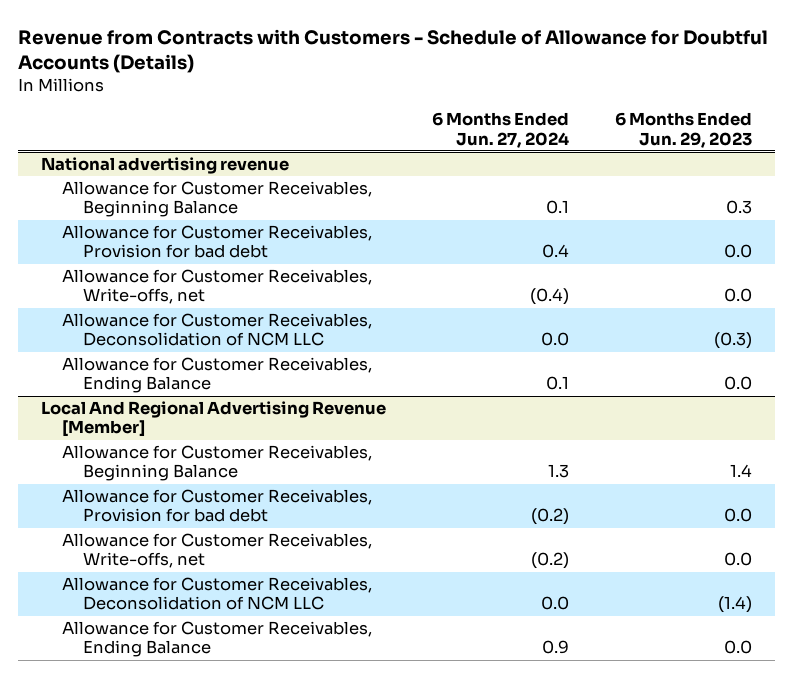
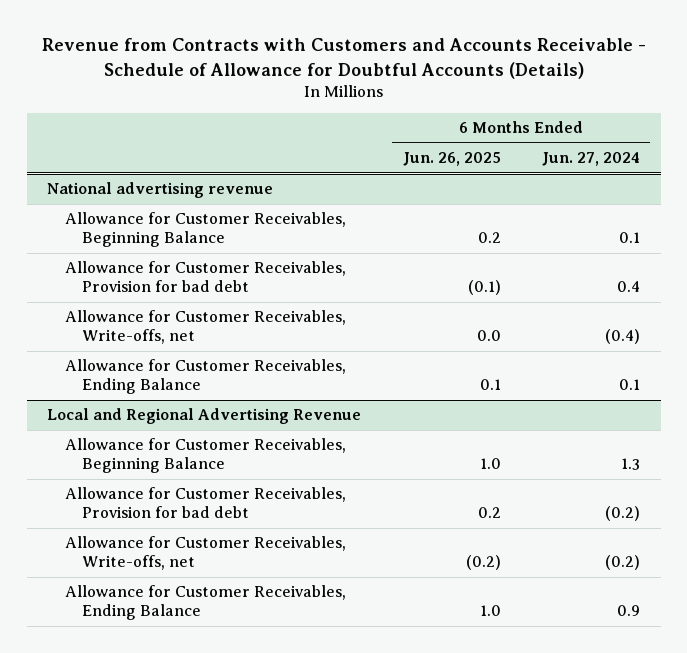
- Revenue from Contracts with Customers - Schedule of Allowance for Doubtful Accounts (Details)
+ Revenue from Contracts with Customers and Accounts Receivable - Schedule of Allowance for Doubtful Accounts (Details)
- | 6 Months Ended Jun. 27, 2024 | 6 Months Ended Jun. 29, 2023
+ | 6 Months Ended Jun. 26, 2025 | 6 Months Ended Jun. 27, 2024
@ National advertising revenue
- Allowance for Customer Receivables, Deconsolidation of NCM LLC | 0.0 | (0.3)
- Local And Regional Advertising Revenue [Member]
+ Local and Regional Advertising Revenue
- Allowance for Customer Receivables, Deconsolidation of NCM LLC | 0.0 | (1.4)

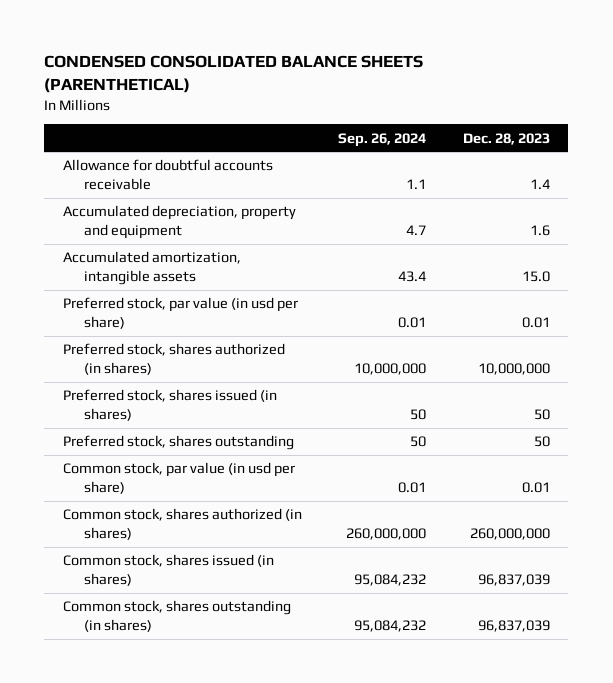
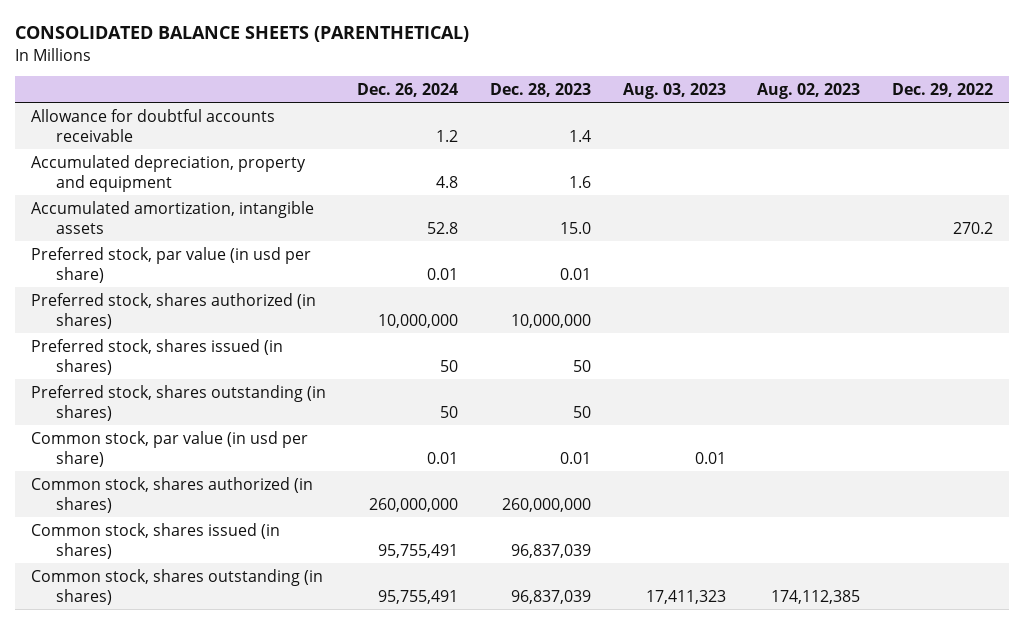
- CONDENSED CONSOLIDATED BALANCE SHEETS (PARENTHETICAL)
+ CONSOLIDATED BALANCE SHEETS (PARENTHETICAL)
- | Sep. 26, 2024 | Dec. 28, 2023
+ | Dec. 26, 2024 | Dec. 28, 2023 | Aug. 03, 2023 | Aug. 02, 2023 | Dec. 29, 2022
- Preferred stock, shares outstanding | 50 | 50
+ Preferred stock, shares outstanding (in shares) | 50 | 50 | | |

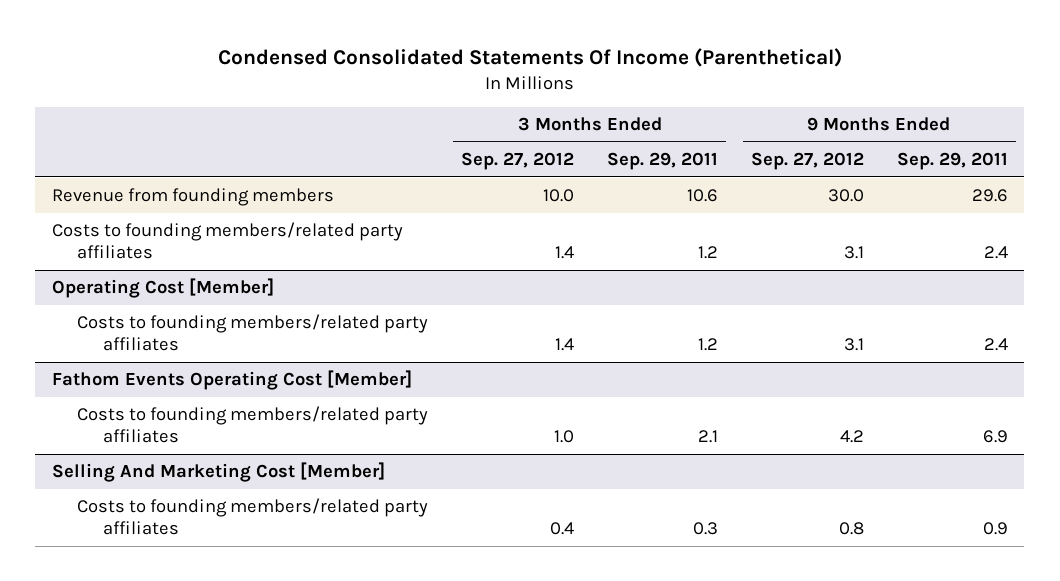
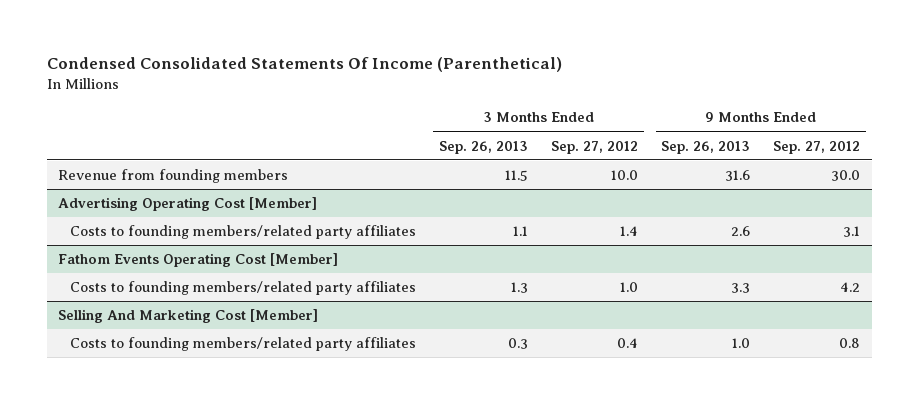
- | 3 Months Ended Sep. 27, 2012 | 3 Months Ended Sep. 29, 2011 | 9 Months Ended Sep. 27, 2012 | 9 Months Ended Sep. 29, 2011
+ | 3 Months Ended Sep. 26, 2013 | 3 Months Ended Sep. 27, 2012 | 9 Months Ended Sep. 26, 2013 | 9 Months Ended Sep. 27, 2012
- Costs to founding members/related party affiliates | 1.4 | 1.2 | 3.1 | 2.4
- Operating Cost [Member]
+ Advertising Operating Cost [Member]

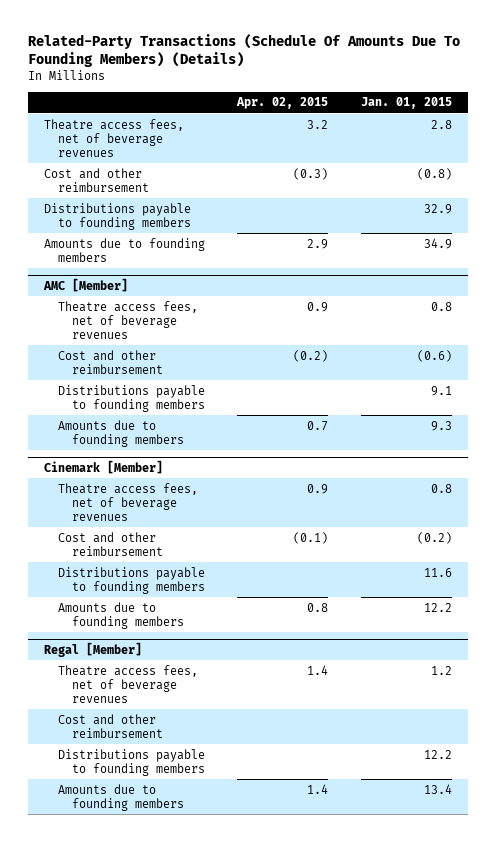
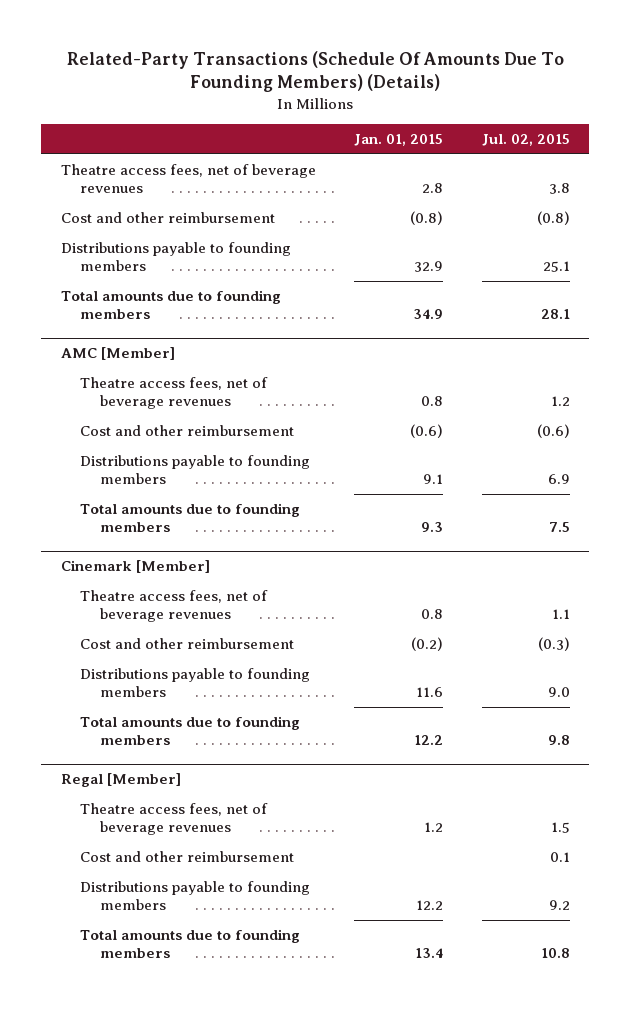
- | Apr. 02, 2015 | Jan. 01, 2015
+ | Jan. 01, 2015 | Jul. 02, 2015
- Amounts due to founding members | 2.9 | 34.9
+ Total amounts due to founding members | 34.9 | 28.1
@ AMC [Member]
- Amounts due to founding members | 0.7 | 9.3
+ Total amounts due to founding members | 9.3 | 7.5
@ Cinemark [Member]
- Amounts due to founding members | 0.8 | 12.2
+ Total amounts due to founding members | 12.2 | 9.8
@ Regal [Member]
- Amounts due to founding members | 1.4 | 13.4
+ Total amounts due to founding members | 13.4 | 10.8

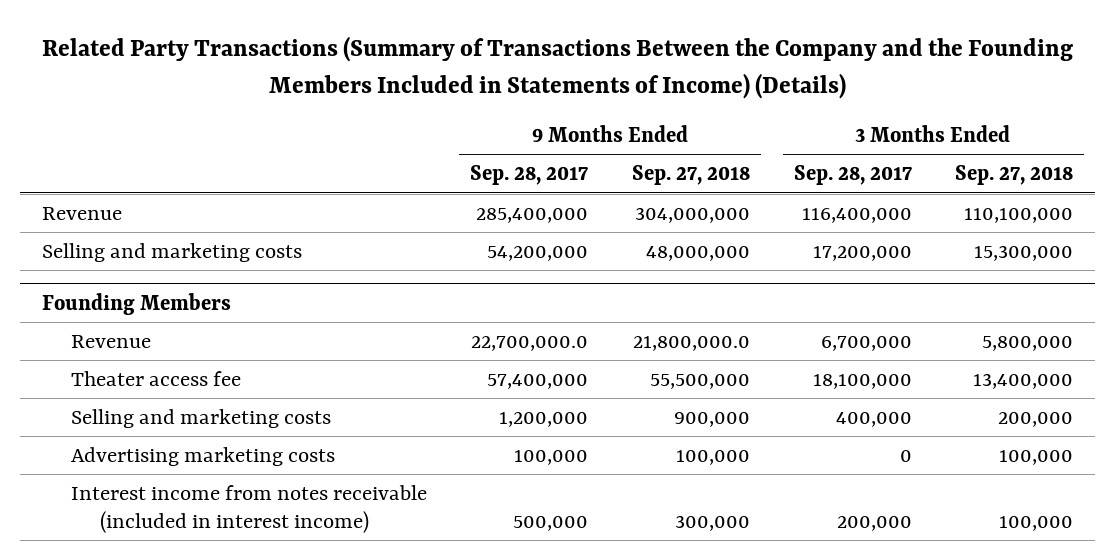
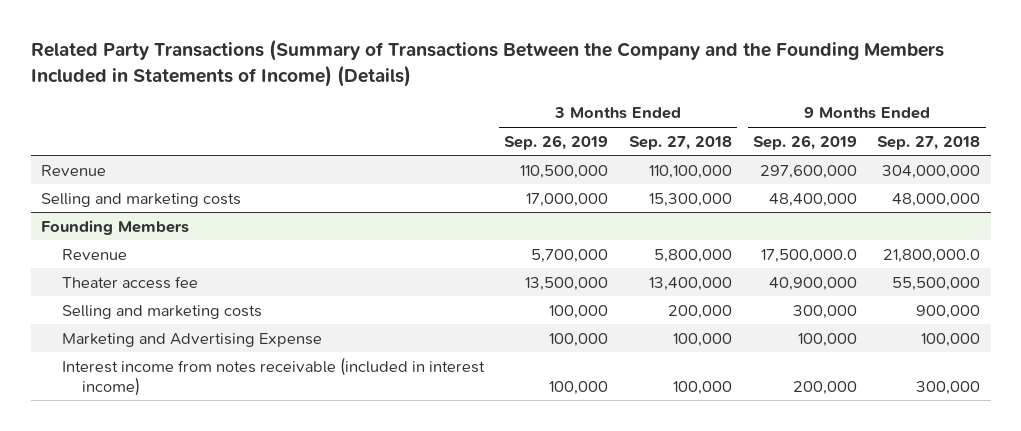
- | 9 Months Ended Sep. 28, 2017 | 9 Months Ended Sep. 27, 2018 | 3 Months Ended Sep. 28, 2017 | 3 Months Ended Sep. 27, 2018
+ | 3 Months Ended Sep. 26, 2019 | 3 Months Ended Sep. 27, 2018 | 9 Months Ended Sep. 26, 2019 | 9 Months Ended Sep. 27, 2018
@ Founding Members
- Advertising marketing costs | 100,000 | 100,000 | 0 | 100,000
+ Marketing and Advertising Expense | 100,000 | 100,000 | 100,000 | 100,000

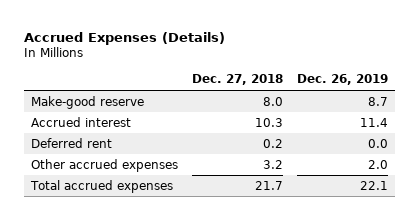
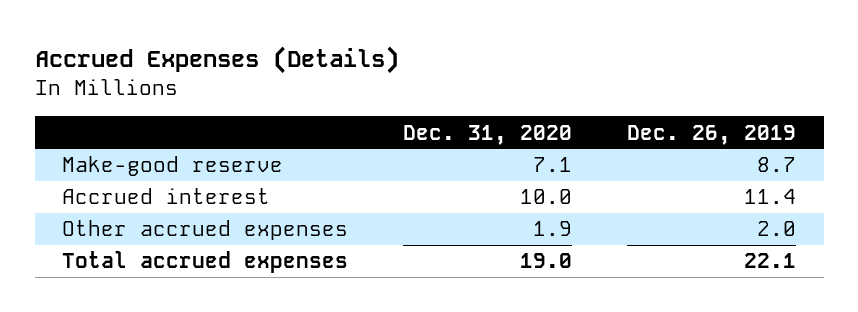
- | Dec. 27, 2018 | Dec. 26, 2019
+ | Dec. 31, 2020 | Dec. 26, 2019
- Deferred rent | 0.2 | 0.0

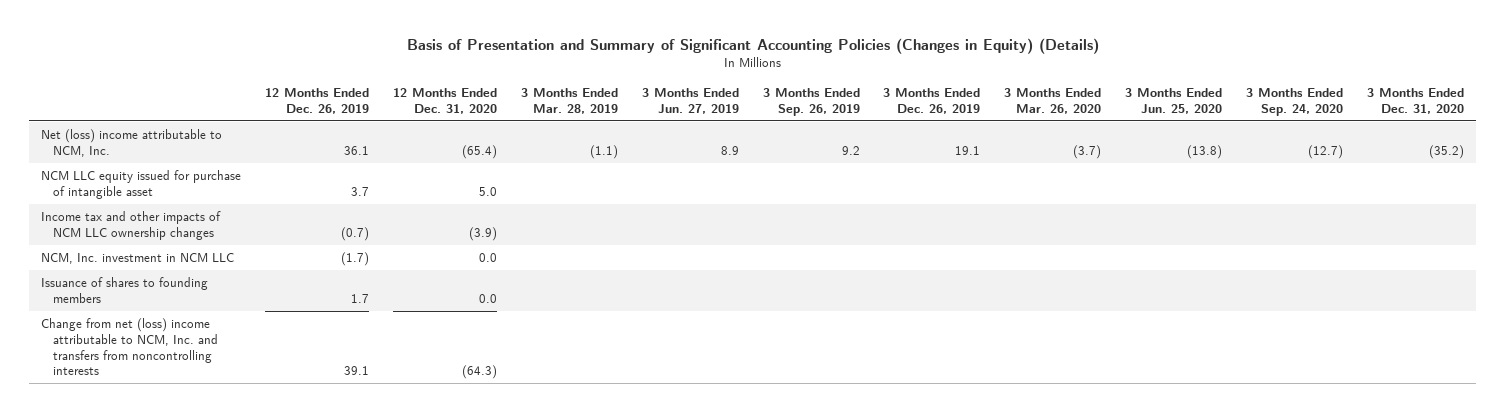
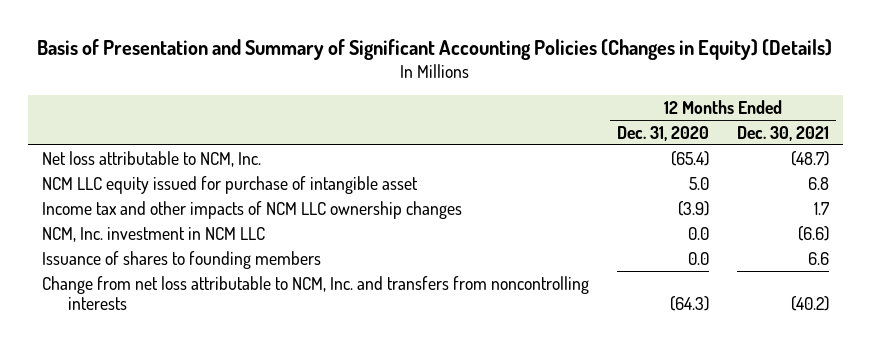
- | 12 Months Ended Dec. 26, 2019 | 12 Months Ended Dec. 31, 2020 | 3 Months Ended Mar. 28, 2019 | 3 Months Ended Jun. 27, 2019 | 3 Months Ended Sep. 26, 2019 | 3 Months Ended Dec. 26, 2019 | 3 Months Ended Mar. 26, 2020 | 3 Months Ended Jun. 25, 2020 | 3 Months Ended Sep. 24, 2020 | 3 Months Ended Dec. 31, 2020
+ | 12 Months Ended Dec. 31, 2020 | 12 Months Ended Dec. 30, 2021
- Net (loss) income attributable to NCM, Inc. | 36.1 | (65.4) | (1.1) | 8.9 | 9.2 | 19.1 | (3.7) | (13.8) | (12.7) | (35.2)
+ Net loss attributable to NCM, Inc. | (65.4) | (48.7)
- Change from net (loss) income attributable to NCM, Inc. and transfers from noncontrolling interests | 39.1 | (64.3) | | | | | | | |
+ Change from net loss attributable to NCM, Inc. and transfers from noncontrolling interests | (64.3) | (40.2)

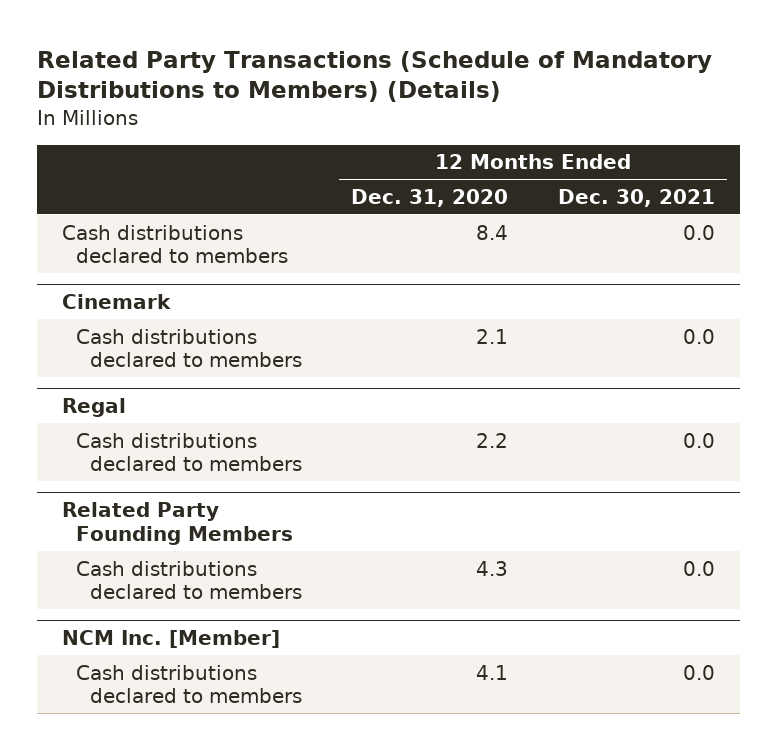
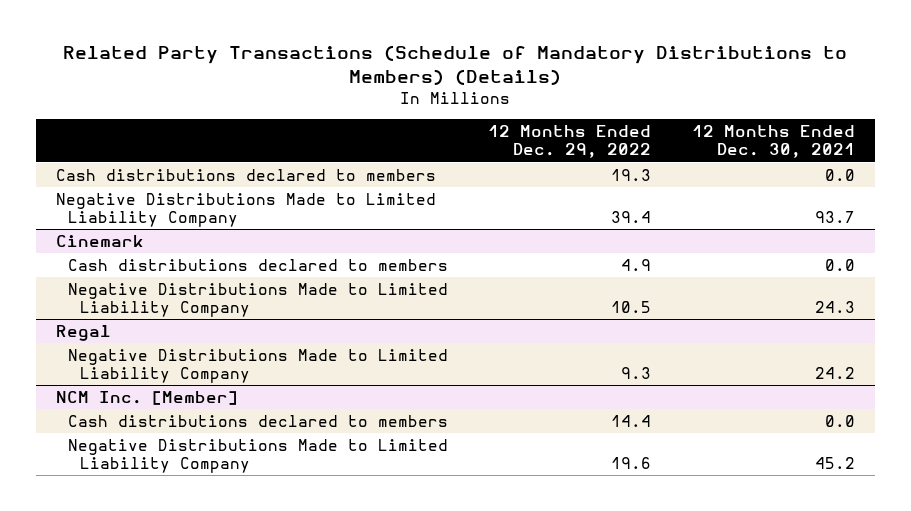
- | 12 Months Ended Dec. 31, 2020 | 12 Months Ended Dec. 30, 2021
+ | 12 Months Ended Dec. 29, 2022 | 12 Months Ended Dec. 30, 2021
+ Negative Distributions Made to Limited Liability Company | 39.4 | 93.7
@ Cinemark
+ Negative Distributions Made to Limited Liability Company | 10.5 | 24.3
@ Regal
- Cash distributions declared to members | 2.2 | 0.0
- Related Party Founding Members
- Cash distributions declared to members | 4.3 | 0.0
@ Regal
+ Negative Distributions Made to Limited Liability Company | 9.3 | 24.2
@ NCM Inc. [Member]
+ Negative Distributions Made to Limited Liability Company | 19.6 | 45.2

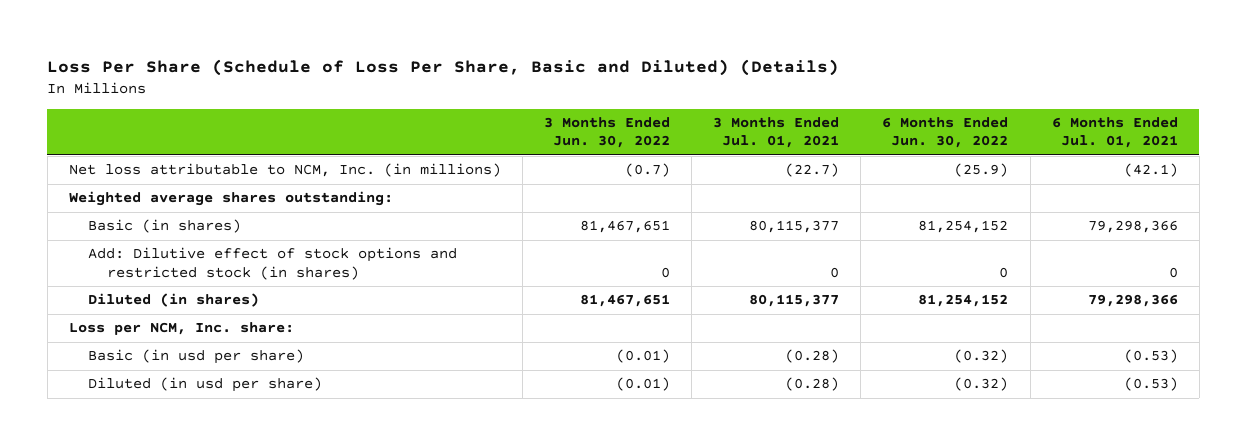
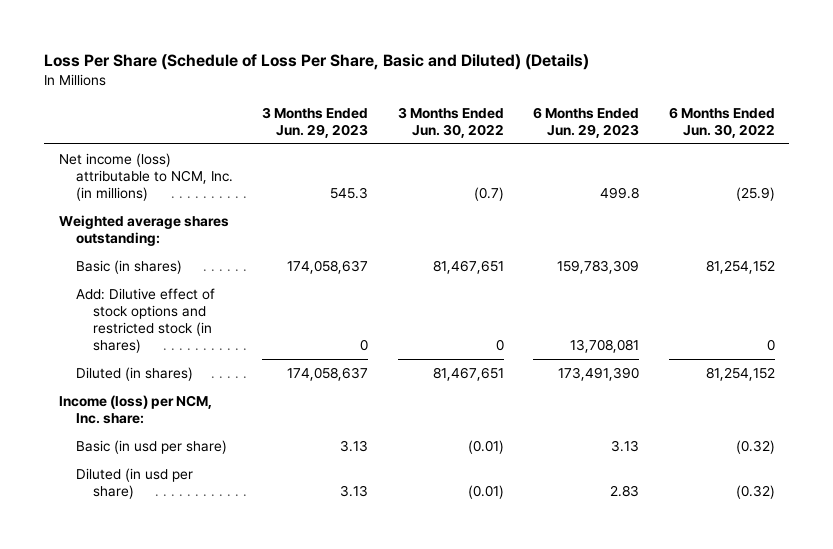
- | 3 Months Ended Jun. 30, 2022 | 3 Months Ended Jul. 01, 2021 | 6 Months Ended Jun. 30, 2022 | 6 Months Ended Jul. 01, 2021
+ | 3 Months Ended Jun. 29, 2023 | 3 Months Ended Jun. 30, 2022 | 6 Months Ended Jun. 29, 2023 | 6 Months Ended Jun. 30, 2022
- Net loss attributable to NCM, Inc. (in millions) | (0.7) | (22.7) | (25.9) | (42.1)
+ Net income (loss) attributable to NCM, Inc. (in millions) | 545.3 | (0.7) | 499.8 | (25.9)
- Loss per NCM, Inc. share:
+ Income (loss) per NCM, Inc. share:

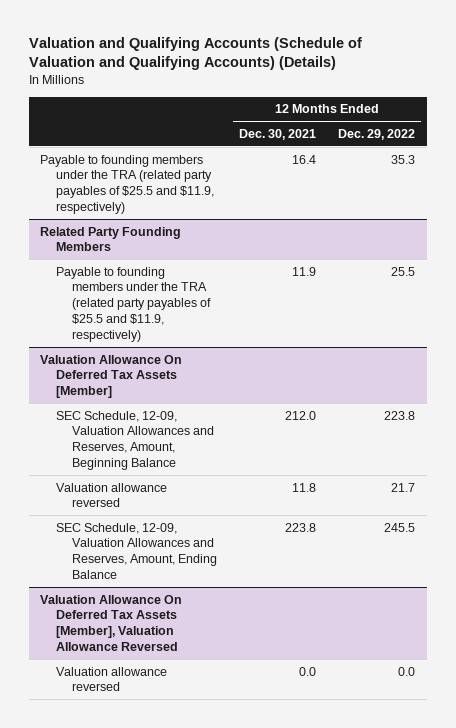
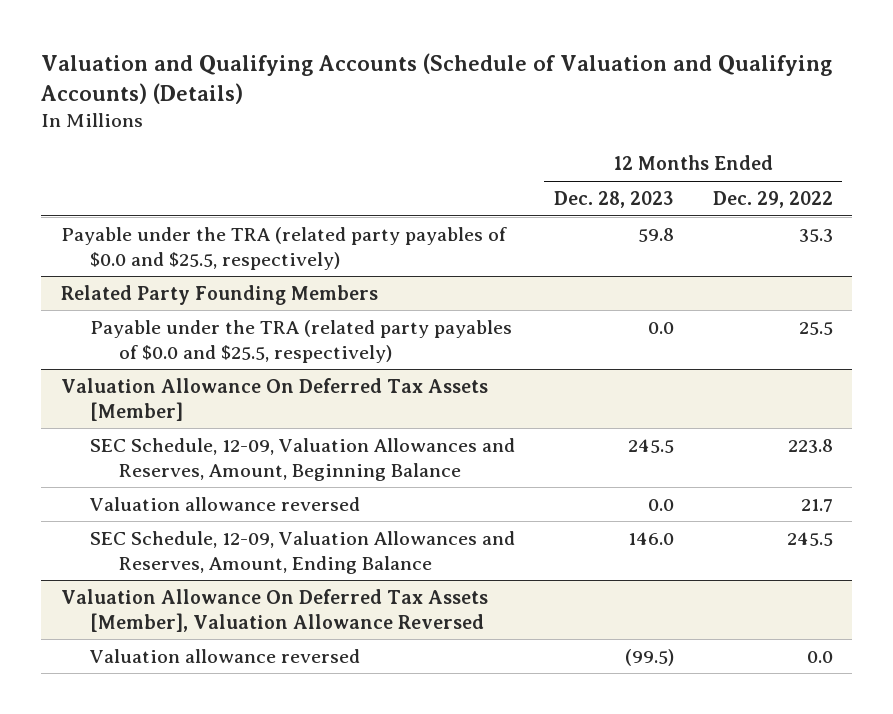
- | 12 Months Ended Dec. 30, 2021 | 12 Months Ended Dec. 29, 2022
+ | 12 Months Ended Dec. 28, 2023 | 12 Months Ended Dec. 29, 2022
- Payable to founding members under the TRA (related party payables of $25.5 and $11.9, respectively) | 16.4 | 35.3
+ Payable under the TRA (related party payables of $0.0 and $25.5, respectively) | 59.8 | 35.3
@ Related Party Founding Members
- Payable to founding members under the TRA (related party payables of $25.5 and $11.9, respectively) | 11.9 | 25.5
+ Payable under the TRA (related party payables of $0.0 and $25.5, respectively) | 0.0 | 25.5

